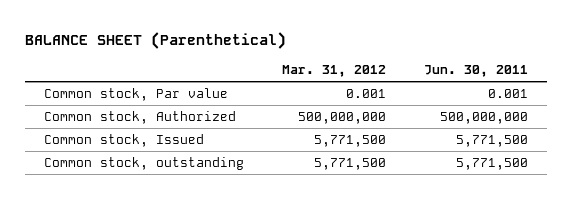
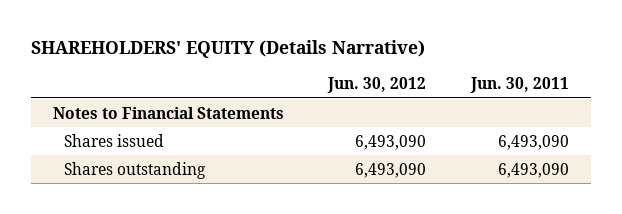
- BALANCE SHEET (Parenthetical)
+ SHAREHOLDERS' EQUITY (Details Narrative)
- | Mar. 31, 2012 | Jun. 30, 2011
+ | Jun. 30, 2012 | Jun. 30, 2011
- Common stock, Par value | 0.001 | 0.001
- Common stock, Authorized | 500,000,000 | 500,000,000
- Common stock, Issued | 5,771,500 | 5,771,500
- Common stock, outstanding | 5,771,500 | 5,771,500
+ Notes to Financial Statements
+ Shares issued | 6,493,090 | 6,493,090
+ Shares outstanding | 6,493,090 | 6,493,090

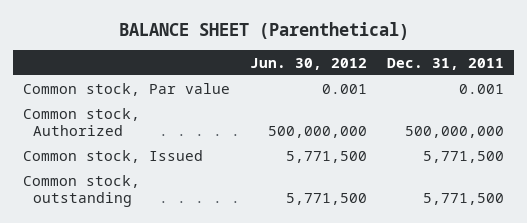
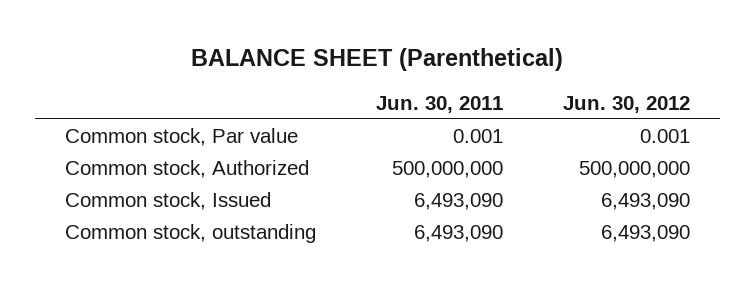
- | Jun. 30, 2012 | Dec. 31, 2011
+ | Jun. 30, 2011 | Jun. 30, 2012
- Common stock, Issued | 5,771,500 | 5,771,500
- Common stock, outstanding | 5,771,500 | 5,771,500
+ Common stock, Issued | 6,493,090 | 6,493,090
+ Common stock, outstanding | 6,493,090 | 6,493,090

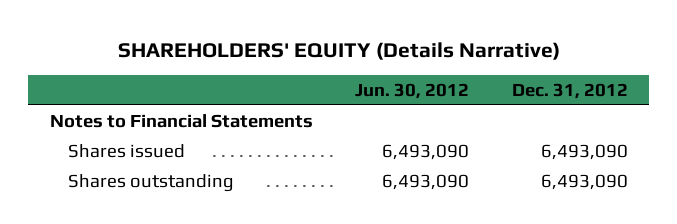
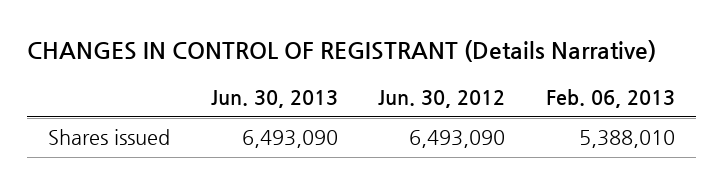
- SHAREHOLDERS' EQUITY (Details Narrative)
+ CHANGES IN CONTROL OF REGISTRANT (Details Narrative)
- | Jun. 30, 2012 | Dec. 31, 2012
+ | Jun. 30, 2013 | Jun. 30, 2012 | Feb. 06, 2013
- Notes to Financial Statements
- Shares outstanding | 6,493,090 | 6,493,090

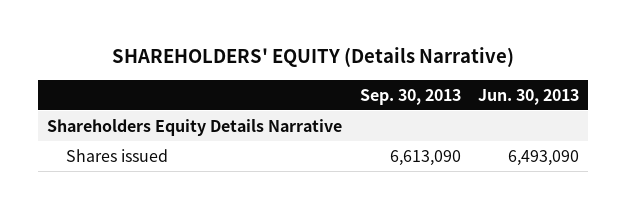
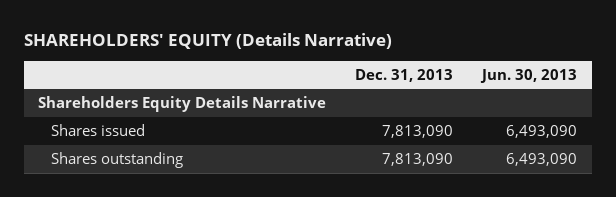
- | Sep. 30, 2013 | Jun. 30, 2013
+ | Dec. 31, 2013 | Jun. 30, 2013
+ Shares outstanding | 7,813,090 | 6,493,090

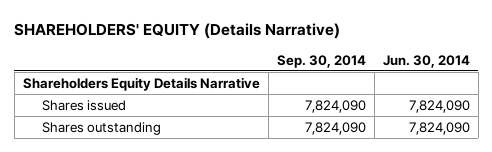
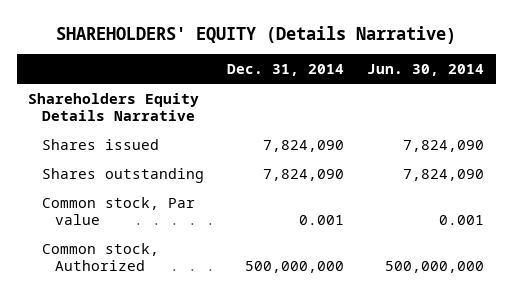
- | Sep. 30, 2014 | Jun. 30, 2014
+ | Dec. 31, 2014 | Jun. 30, 2014
+ Common stock, Par value | 0.001 | 0.001
+ Common stock, Authorized | 500,000,000 | 500,000,000

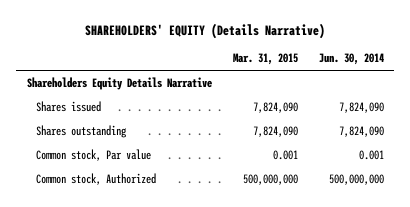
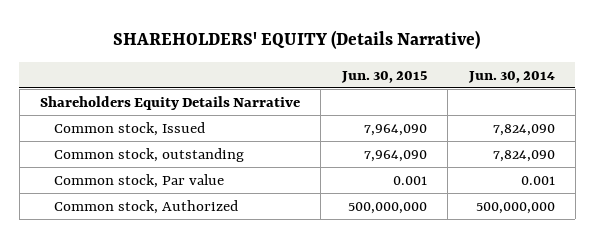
- | Mar. 31, 2015 | Jun. 30, 2014
+ | Jun. 30, 2015 | Jun. 30, 2014
- Shares issued | 7,824,090 | 7,824,090
- Shares outstanding | 7,824,090 | 7,824,090
+ Common stock, Issued | 7,964,090 | 7,824,090
+ Common stock, outstanding | 7,964,090 | 7,824,090

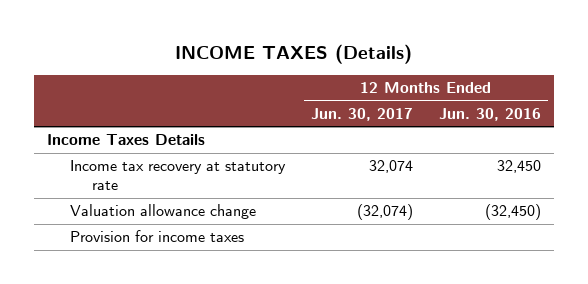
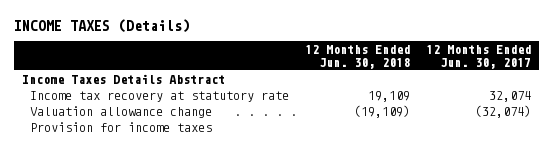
- | 12 Months Ended Jun. 30, 2017 | 12 Months Ended Jun. 30, 2016
+ | 12 Months Ended Jun. 30, 2018 | 12 Months Ended Jun. 30, 2017
- Income Taxes Details
+ Income Taxes Details Abstract

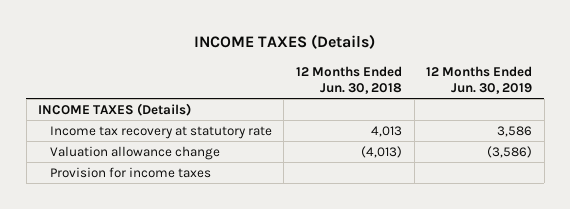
- | 12 Months Ended Jun. 30, 2018 | 12 Months Ended Jun. 30, 2017
+ | 12 Months Ended Jun. 30, 2018 | 12 Months Ended Jun. 30, 2019
- Income Taxes Details Abstract
- Income tax recovery at statutory rate | 19,109 | 32,074
- Valuation allowance change | (19,109) | (32,074)
+ INCOME TAXES (Details)
+ Income tax recovery at statutory rate | 4,013 | 3,586
+ Valuation allowance change | (4,013) | (3,586)

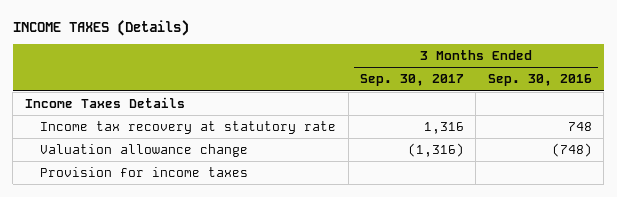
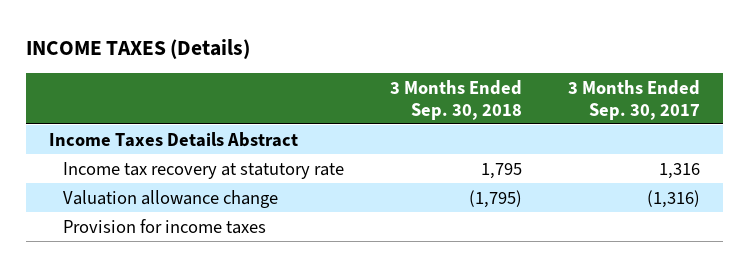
- | 3 Months Ended Sep. 30, 2017 | 3 Months Ended Sep. 30, 2016
+ | 3 Months Ended Sep. 30, 2018 | 3 Months Ended Sep. 30, 2017
- Income Taxes Details
+ Income Taxes Details Abstract

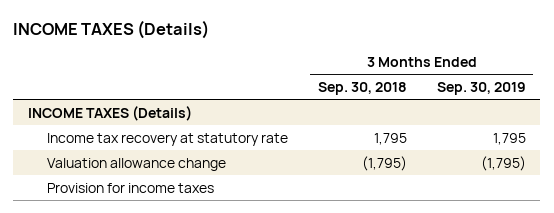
- | 3 Months Ended Sep. 30, 2018 | 3 Months Ended Sep. 30, 2017
+ | 3 Months Ended Sep. 30, 2018 | 3 Months Ended Sep. 30, 2019
- Income Taxes Details Abstract
+ INCOME TAXES (Details)

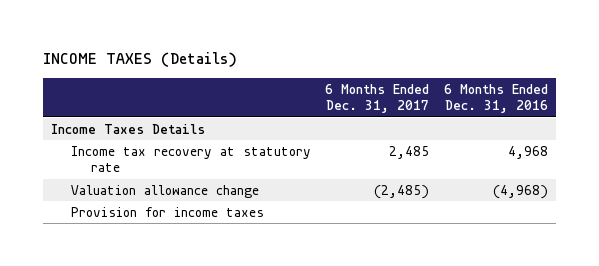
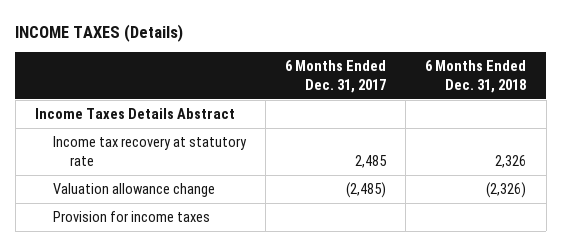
- | 6 Months Ended Dec. 31, 2017 | 6 Months Ended Dec. 31, 2016
+ | 6 Months Ended Dec. 31, 2017 | 6 Months Ended Dec. 31, 2018
- Income Taxes Details
+ Income Taxes Details Abstract

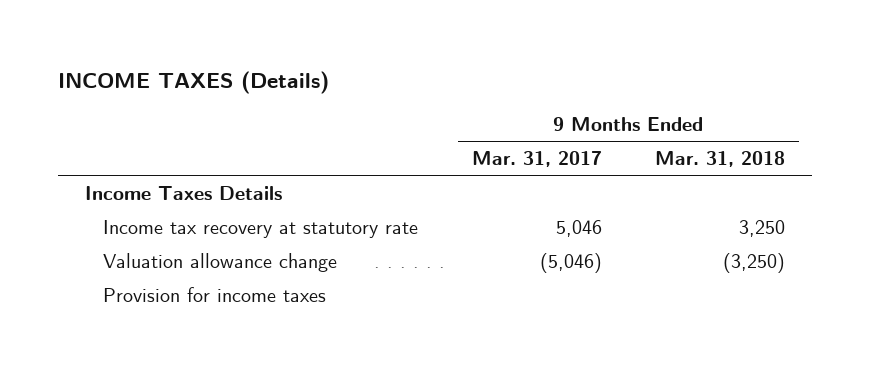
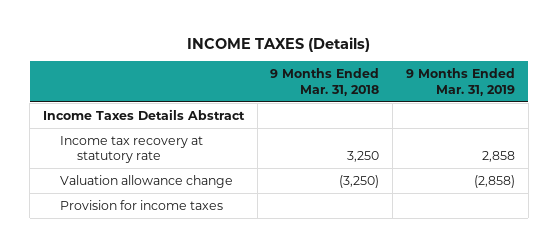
- | 9 Months Ended Mar. 31, 2017 | 9 Months Ended Mar. 31, 2018
+ | 9 Months Ended Mar. 31, 2018 | 9 Months Ended Mar. 31, 2019
- Income Taxes Details
+ Income Taxes Details Abstract

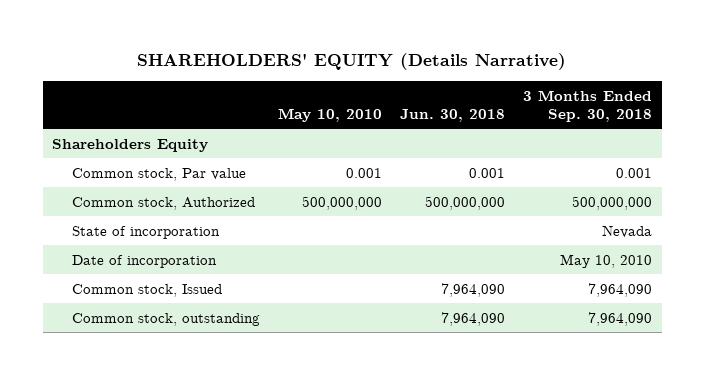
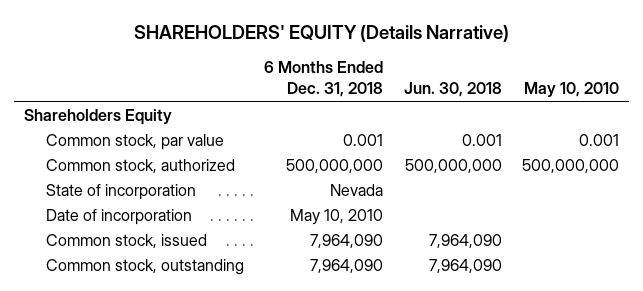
- | May 10, 2010 | Jun. 30, 2018 | 3 Months Ended Sep. 30, 2018
+ | 6 Months Ended Dec. 31, 2018 | Jun. 30, 2018 | May 10, 2010
- Common stock, Par value | 0.001 | 0.001 | 0.001
- Common stock, Authorized | 500,000,000 | 500,000,000 | 500,000,000
+ Common stock, par value | 0.001 | 0.001 | 0.001
+ Common stock, authorized | 500,000,000 | 500,000,000 | 500,000,000
- Common stock, Issued | | 7,964,090 | 7,964,090
+ Common stock, issued | 7,964,090 | 7,964,090 |

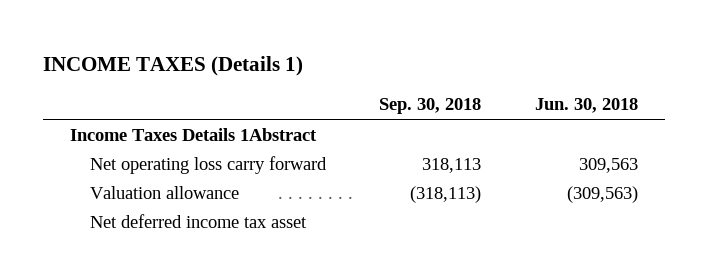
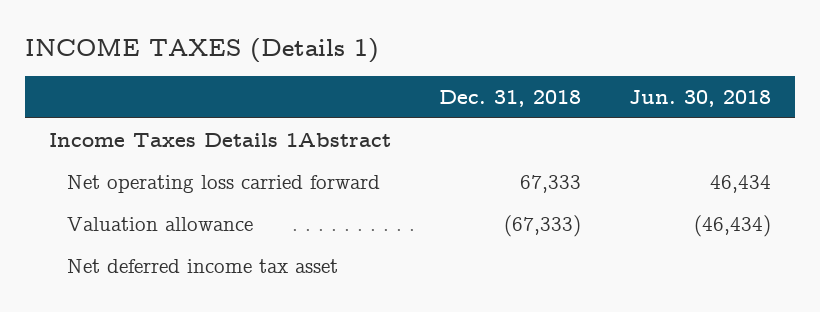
- | Sep. 30, 2018 | Jun. 30, 2018
+ | Dec. 31, 2018 | Jun. 30, 2018
- Net operating loss carry forward | 318,113 | 309,563
- Valuation allowance | (318,113) | (309,563)
+ Net operating loss carried forward | 67,333 | 46,434
+ Valuation allowance | (67,333) | (46,434)

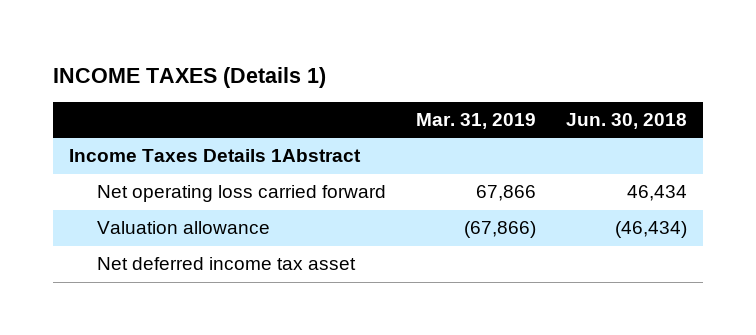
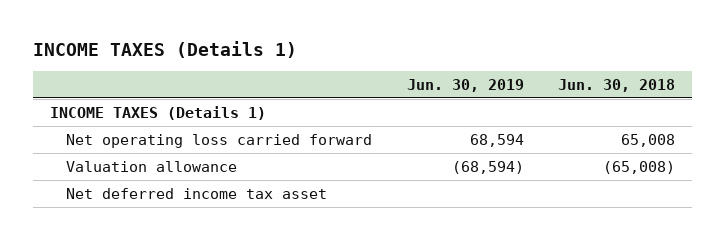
- | Mar. 31, 2019 | Jun. 30, 2018
+ | Jun. 30, 2019 | Jun. 30, 2018
- Income Taxes Details 1Abstract
- Net operating loss carried forward | 67,866 | 46,434
- Valuation allowance | (67,866) | (46,434)
+ INCOME TAXES (Details 1)
+ Net operating loss carried forward | 68,594 | 65,008
+ Valuation allowance | (68,594) | (65,008)

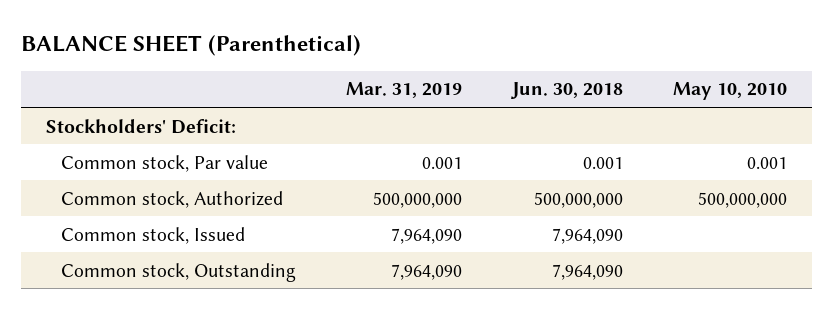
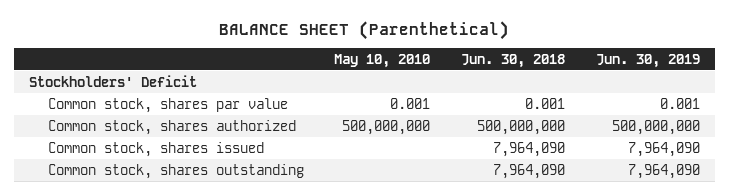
- | Mar. 31, 2019 | Jun. 30, 2018 | May 10, 2010
+ | May 10, 2010 | Jun. 30, 2018 | Jun. 30, 2019
- Stockholders' Deficit:
- Common stock, Par value | 0.001 | 0.001 | 0.001
- Common stock, Authorized | 500,000,000 | 500,000,000 | 500,000,000
- Common stock, Issued | 7,964,090 | 7,964,090 |
- Common stock, Outstanding | 7,964,090 | 7,964,090 |
+ Stockholders' Deficit
+ Common stock, shares par value | 0.001 | 0.001 | 0.001
+ Common stock, shares authorized | 500,000,000 | 500,000,000 | 500,000,000
+ Common stock, shares issued | | 7,964,090 | 7,964,090
+ Common stock, shares outstanding | | 7,964,090 | 7,964,090

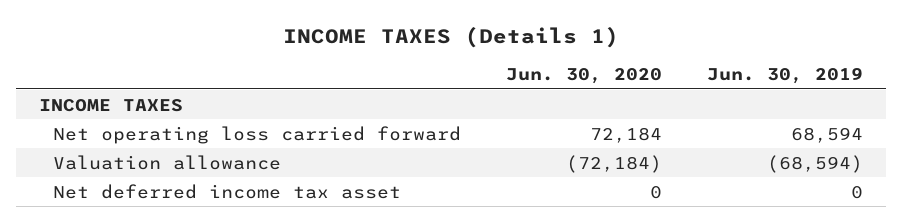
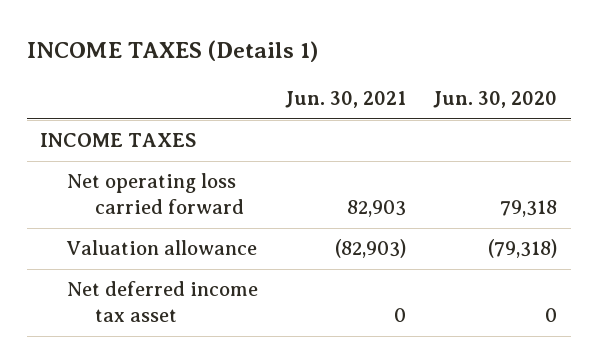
- | Jun. 30, 2020 | Jun. 30, 2019
+ | Jun. 30, 2021 | Jun. 30, 2020
- Net operating loss carried forward | 72,184 | 68,594
- Valuation allowance | (72,184) | (68,594)
+ Net operating loss carried forward | 82,903 | 79,318
+ Valuation allowance | (82,903) | (79,318)

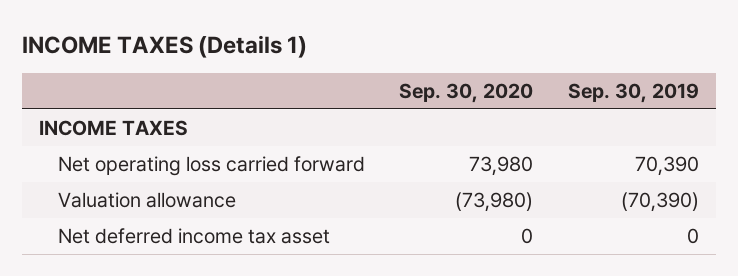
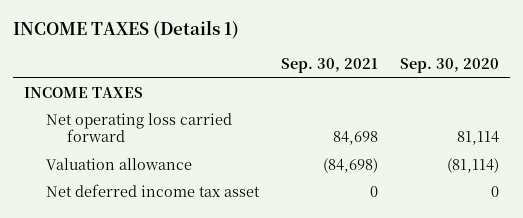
- | Sep. 30, 2020 | Sep. 30, 2019
+ | Sep. 30, 2021 | Sep. 30, 2020
- Net operating loss carried forward | 73,980 | 70,390
- Valuation allowance | (73,980) | (70,390)
+ Net operating loss carried forward | 84,698 | 81,114
+ Valuation allowance | (84,698) | (81,114)

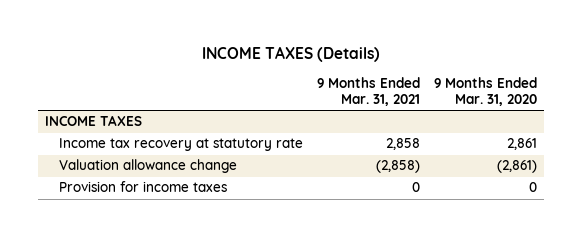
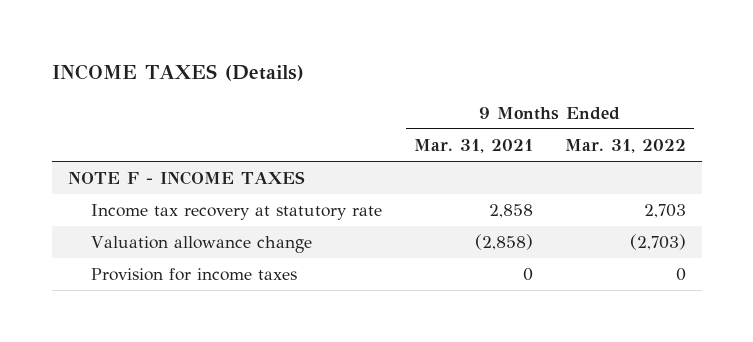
- | 9 Months Ended Mar. 31, 2021 | 9 Months Ended Mar. 31, 2020
+ | 9 Months Ended Mar. 31, 2021 | 9 Months Ended Mar. 31, 2022
- INCOME TAXES
+ NOTE F - INCOME TAXES

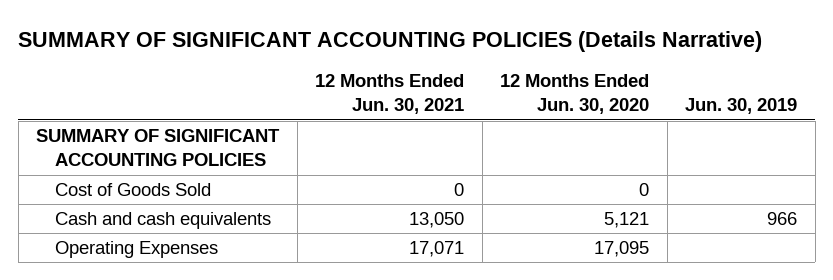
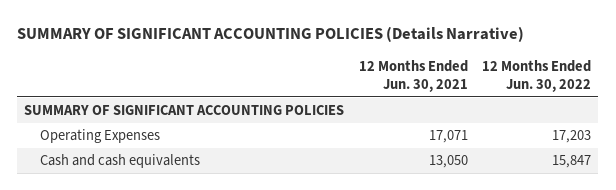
- | 12 Months Ended Jun. 30, 2021 | 12 Months Ended Jun. 30, 2020 | Jun. 30, 2019
+ | 12 Months Ended Jun. 30, 2021 | 12 Months Ended Jun. 30, 2022
- Cost of Goods Sold | 0 | 0 |
moved down: Cash and cash equivalents | 13,050 | 15,847

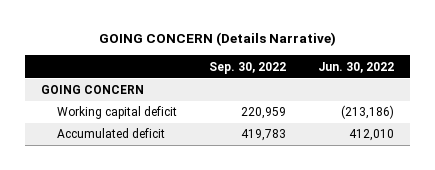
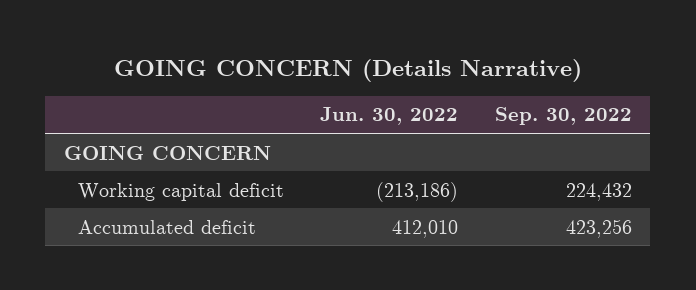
- | Sep. 30, 2022 | Jun. 30, 2022
+ | Jun. 30, 2022 | Sep. 30, 2022
- Working capital deficit | 220,959 | (213,186)
- Accumulated deficit | 419,783 | 412,010
+ Working capital deficit | (213,186) | 224,432
+ Accumulated deficit | 412,010 | 423,256

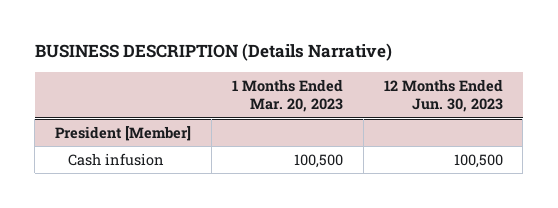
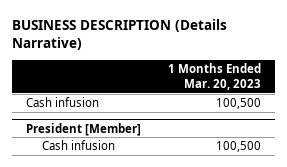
- | 1 Months Ended Mar. 20, 2023 | 12 Months Ended Jun. 30, 2023
+ | 1 Months Ended Mar. 20, 2023
+ Cash infusion | 100,500

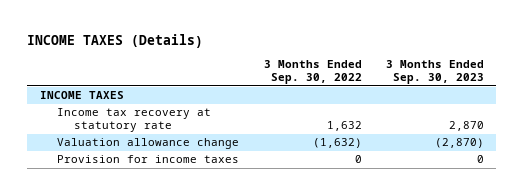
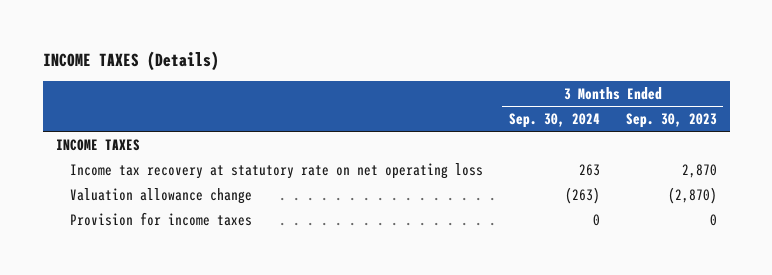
- | 3 Months Ended Sep. 30, 2022 | 3 Months Ended Sep. 30, 2023
+ | 3 Months Ended Sep. 30, 2024 | 3 Months Ended Sep. 30, 2023
- Income tax recovery at statutory rate | 1,632 | 2,870
+ Income tax recovery at statutory rate on net operating loss | 263 | 2,870

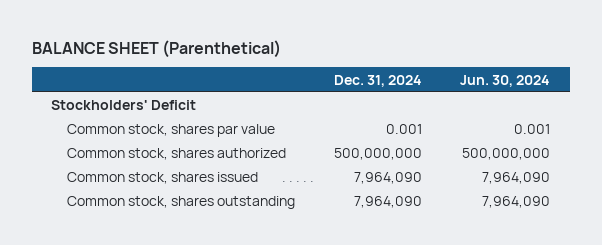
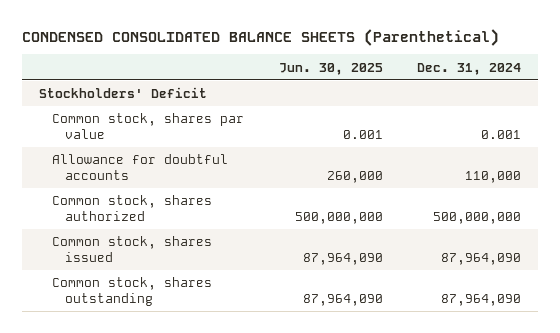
- BALANCE SHEET (Parenthetical)
+ CONDENSED CONSOLIDATED BALANCE SHEETS (Parenthetical)
- | Dec. 31, 2024 | Jun. 30, 2024
+ | Jun. 30, 2025 | Dec. 31, 2024
+ Allowance for doubtful accounts | 260,000 | 110,000
- Common stock, shares issued | 7,964,090 | 7,964,090
- Common stock, shares outstanding | 7,964,090 | 7,964,090
+ Common stock, shares issued | 87,964,090 | 87,964,090
+ Common stock, shares outstanding | 87,964,090 | 87,964,090

